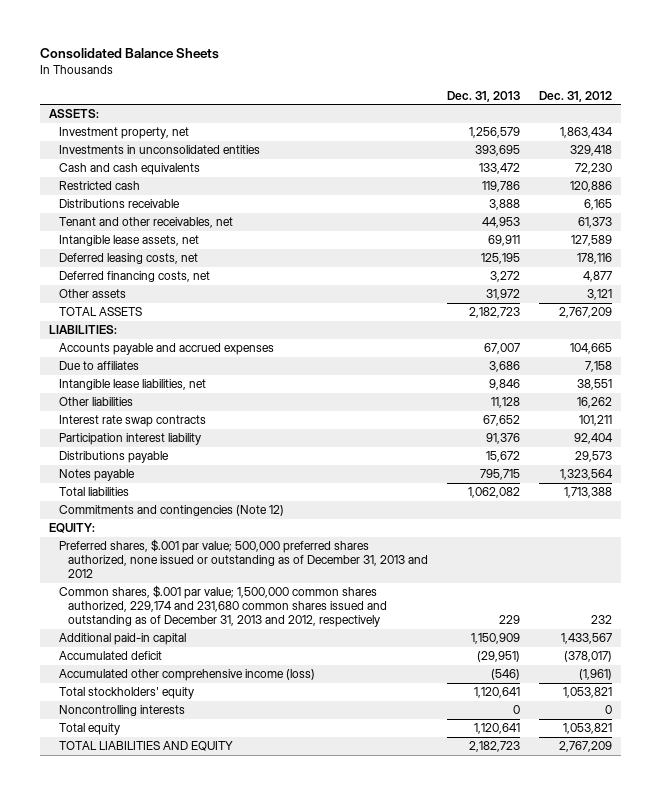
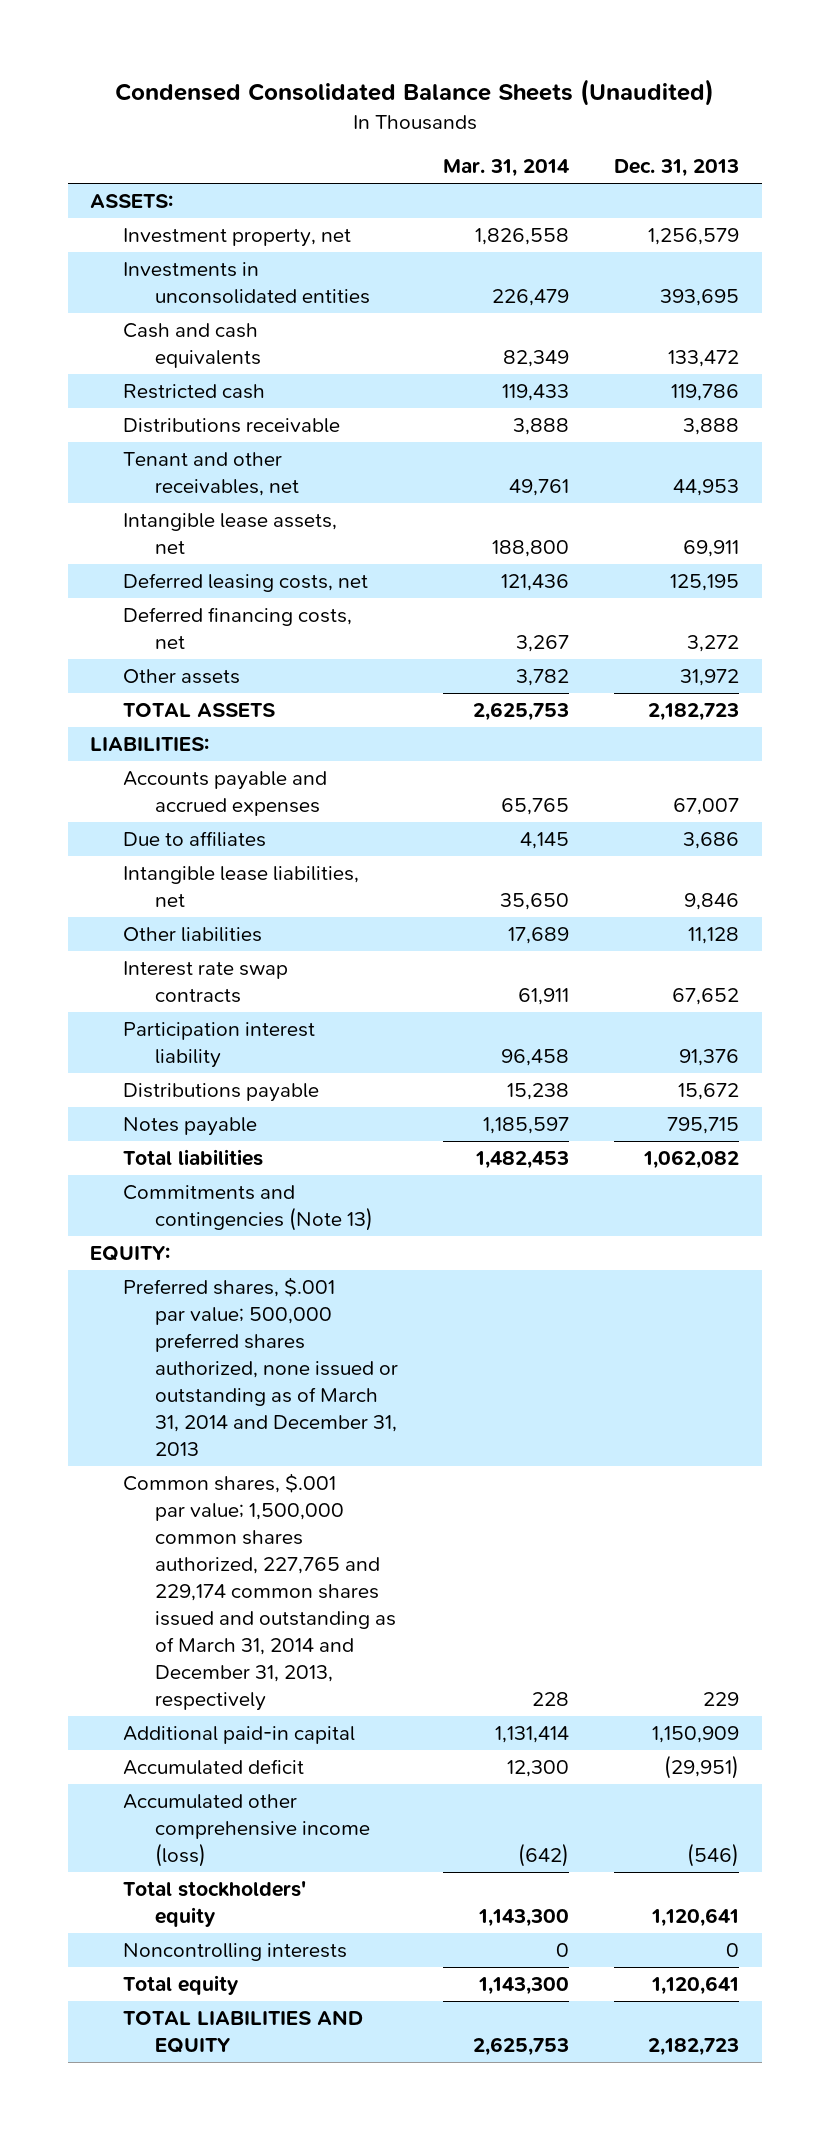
- Consolidated Balance Sheets
+ Condensed Consolidated Balance Sheets (Unaudited)
- | Dec. 31, 2013 | Dec. 31, 2012
+ | Mar. 31, 2014 | Dec. 31, 2013
- Commitments and contingencies (Note 12)
+ Commitments and contingencies (Note 13)
- Preferred shares, $.001 par value; 500,000 preferred shares authorized, none issued or outstanding as of December 31, 2013 and 2012
- Common shares, $.001 par value; 1,500,000 common shares authorized, 229,174 and 231,680 common shares issued and outstanding as of December 31, 2013 and 2012, respectively | 229 | 232
+ Preferred shares, $.001 par value; 500,000 preferred shares authorized, none issued or outstanding as of March 31, 2014 and December 31, 2013
+ Common shares, $.001 par value; 1,500,000 common shares authorized, 227,765 and 229,174 common shares issued and outstanding as of March 31, 2014 and December 31, 2013, respectively | 228 | 229

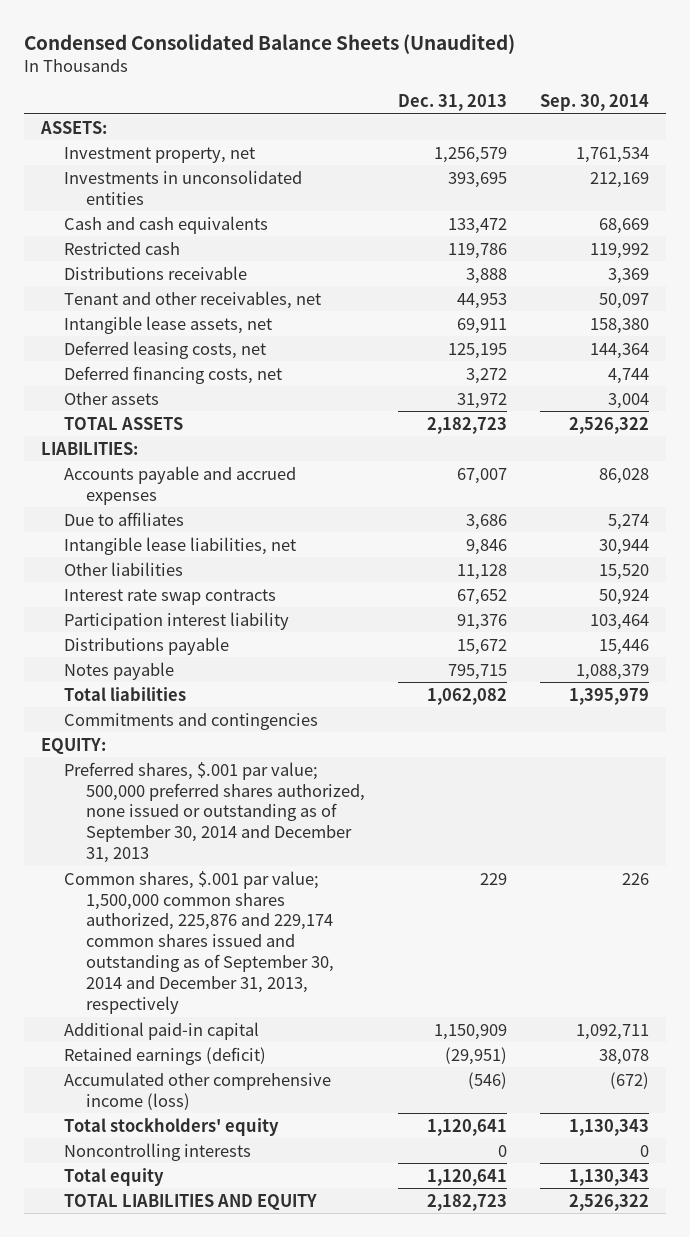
- | Mar. 31, 2014 | Dec. 31, 2013
+ | Dec. 31, 2013 | Sep. 30, 2014
- Commitments and contingencies (Note 13)
+ Commitments and contingencies
- Preferred shares, $.001 par value; 500,000 preferred shares authorized, none issued or outstanding as of March 31, 2014 and December 31, 2013
- Common shares, $.001 par value; 1,500,000 common shares authorized, 227,765 and 229,174 common shares issued and outstanding as of March 31, 2014 and December 31, 2013, respectively | 228 | 229
+ Preferred shares, $.001 par value; 500,000 preferred shares authorized, none issued or outstanding as of September 30, 2014 and December 31, 2013
+ Common shares, $.001 par value; 1,500,000 common shares authorized, 225,876 and 229,174 common shares issued and outstanding as of September 30, 2014 and December 31, 2013, respectively | 229 | 226
- Accumulated deficit | 12,300 | (29,951)
+ Retained earnings (deficit) | (29,951) | 38,078

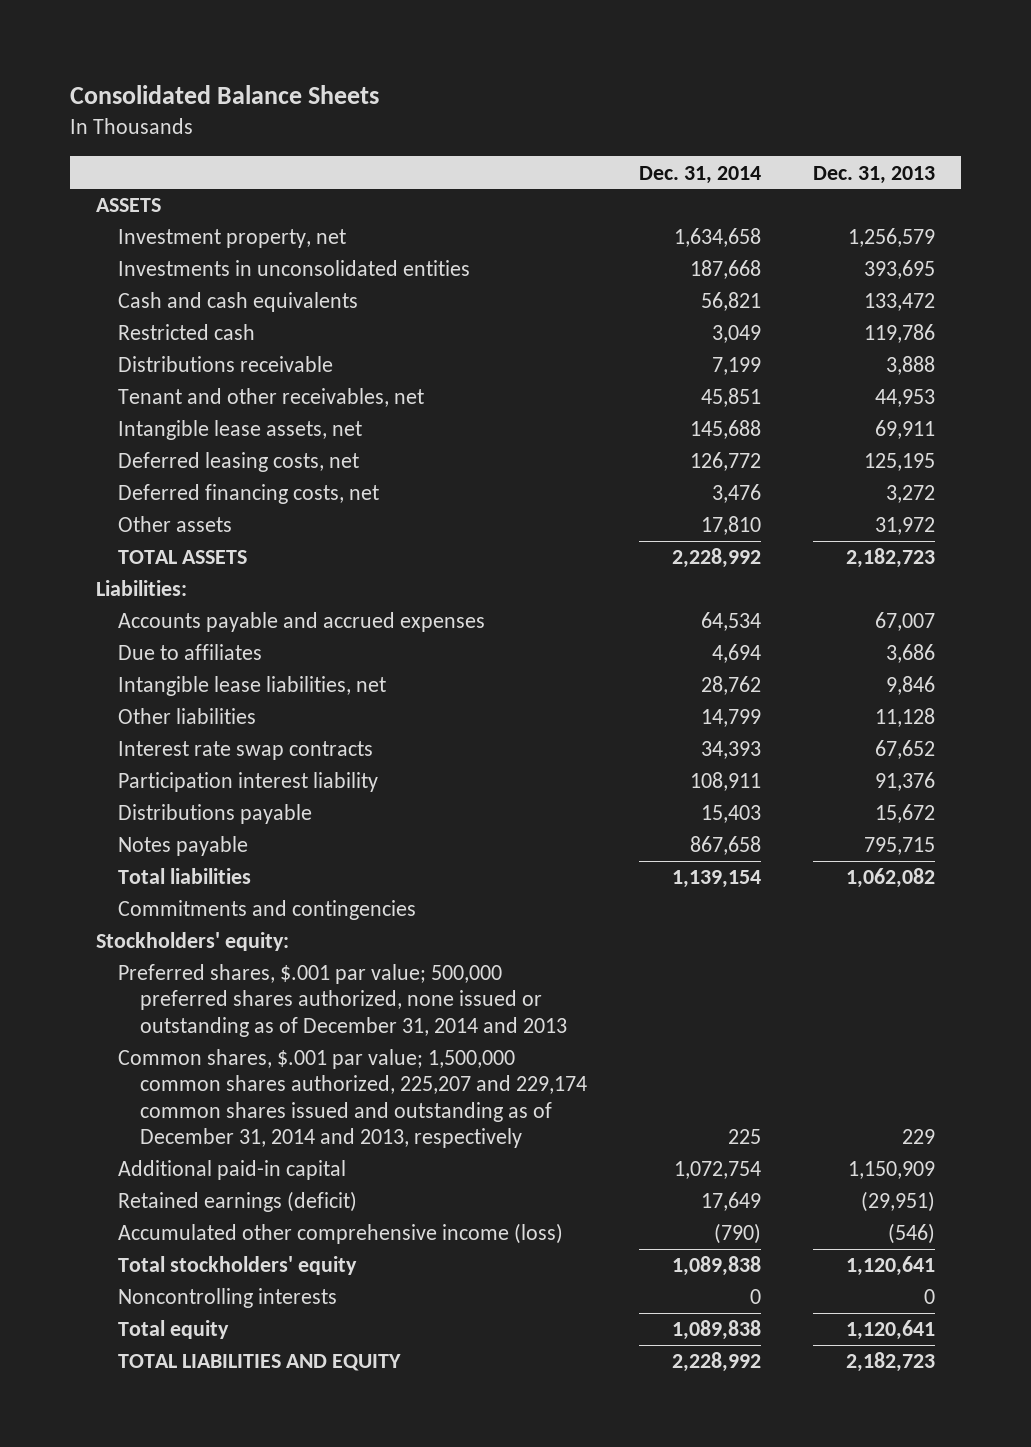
- Condensed Consolidated Balance Sheets (Unaudited)
+ Consolidated Balance Sheets
- | Dec. 31, 2013 | Sep. 30, 2014
+ | Dec. 31, 2014 | Dec. 31, 2013
- ASSETS:
+ ASSETS
- LIABILITIES:
+ Liabilities:
- EQUITY:
- Preferred shares, $.001 par value; 500,000 preferred shares authorized, none issued or outstanding as of September 30, 2014 and December 31, 2013
- Common shares, $.001 par value; 1,500,000 common shares authorized, 225,876 and 229,174 common shares issued and outstanding as of September 30, 2014 and December 31, 2013, respectively | 229 | 226
+ Stockholders' equity:
+ Preferred shares, $.001 par value; 500,000 preferred shares authorized, none issued or outstanding as of December 31, 2014 and 2013
+ Common shares, $.001 par value; 1,500,000 common shares authorized, 225,207 and 229,174 common shares issued and outstanding as of December 31, 2014 and 2013, respectively | 225 | 229

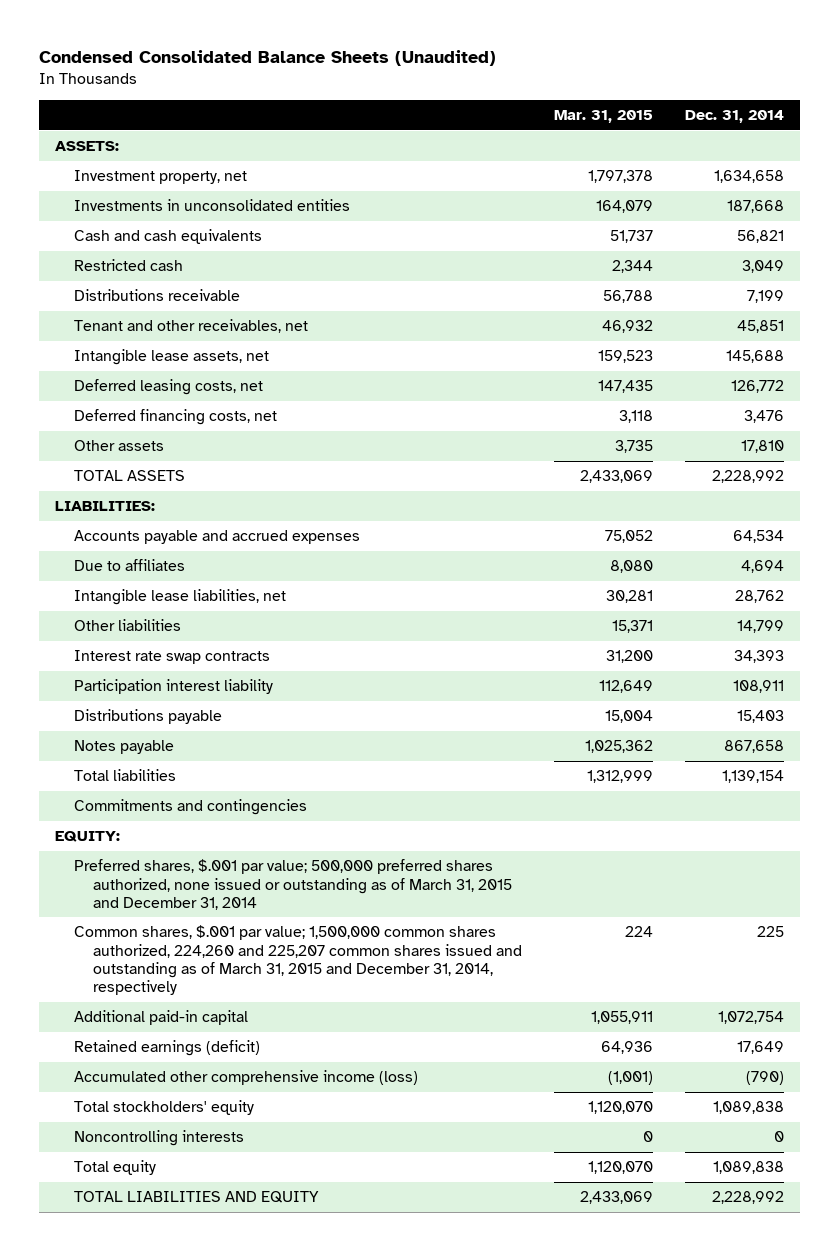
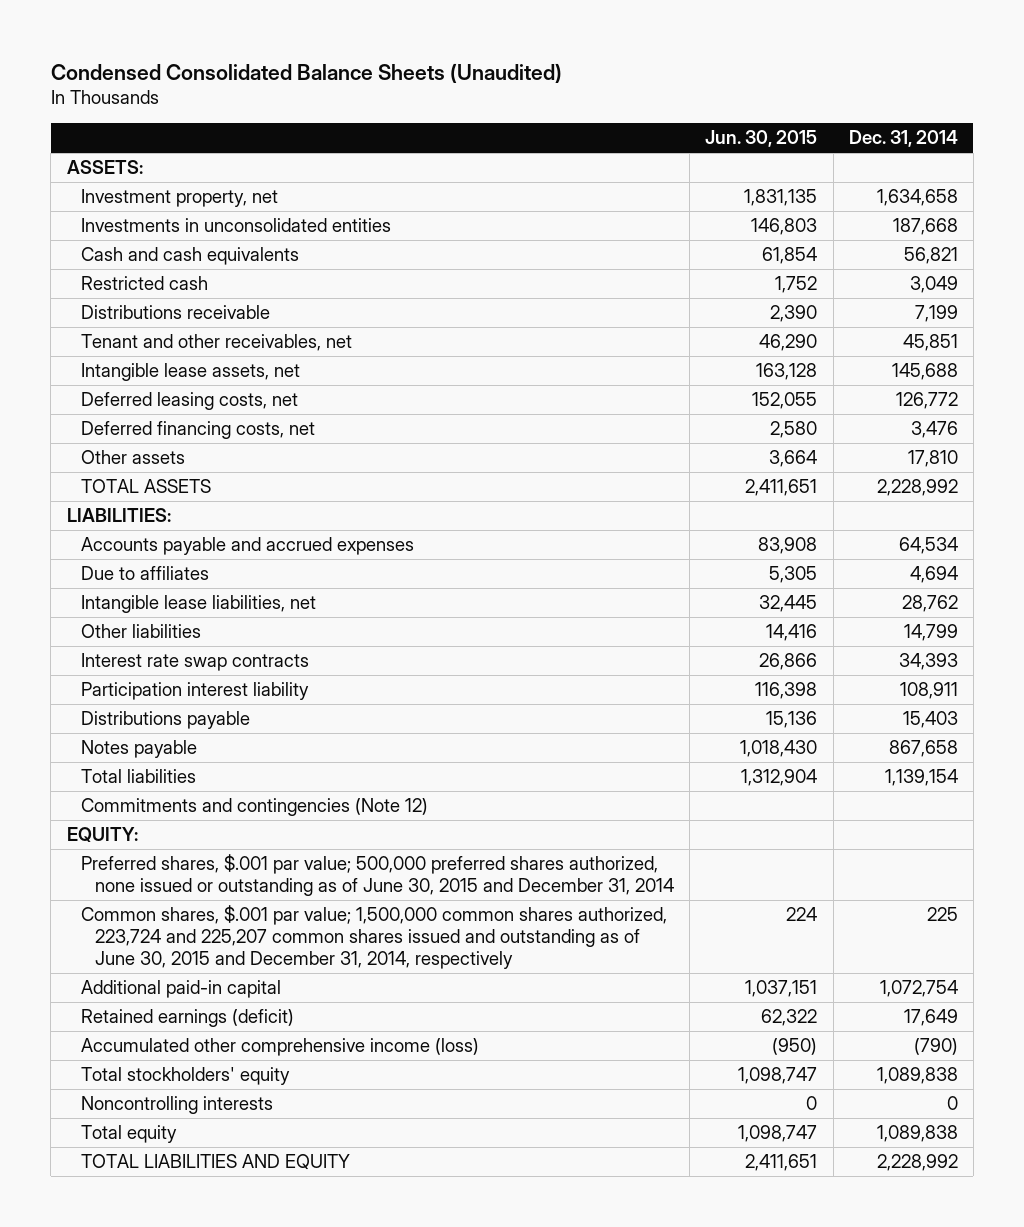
- | Mar. 31, 2015 | Dec. 31, 2014
+ | Jun. 30, 2015 | Dec. 31, 2014
- Commitments and contingencies
+ Commitments and contingencies (Note 12)
- Preferred shares, $.001 par value; 500,000 preferred shares authorized, none issued or outstanding as of March 31, 2015 and December 31, 2014
- Common shares, $.001 par value; 1,500,000 common shares authorized, 224,260 and 225,207 common shares issued and outstanding as of March 31, 2015 and December 31, 2014, respectively | 224 | 225
+ Preferred shares, $.001 par value; 500,000 preferred shares authorized, none issued or outstanding as of June 30, 2015 and December 31, 2014
+ Common shares, $.001 par value; 1,500,000 common shares authorized, 223,724 and 225,207 common shares issued and outstanding as of June 30, 2015 and December 31, 2014, respectively | 224 | 225

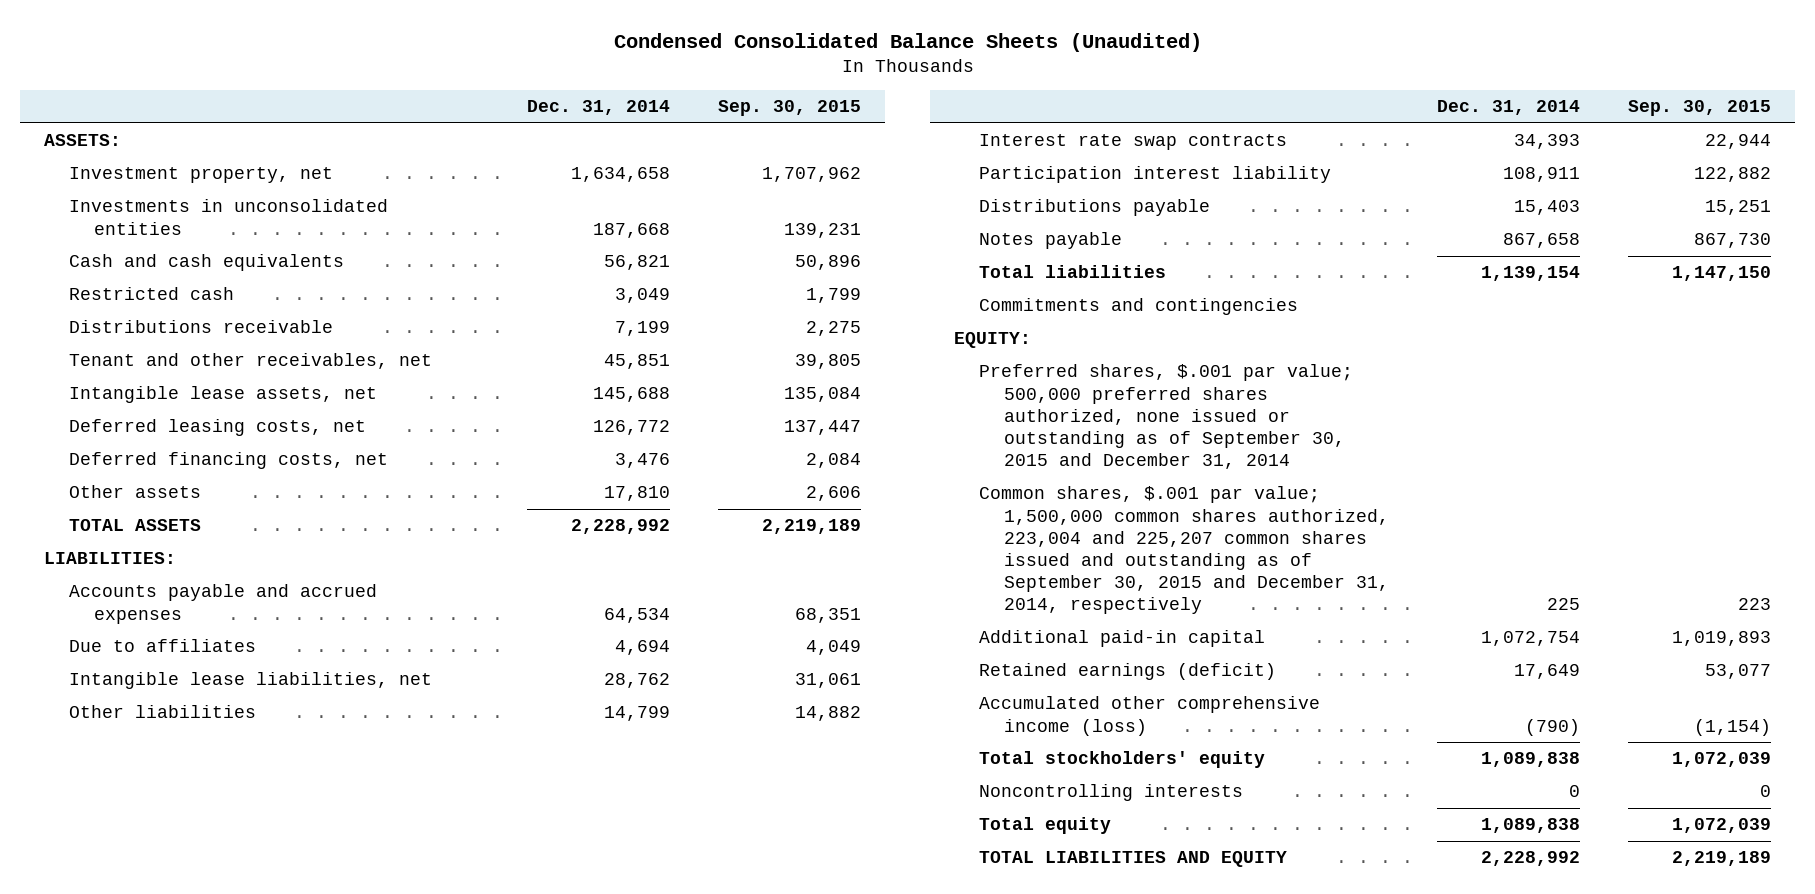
- | Jun. 30, 2015 | Dec. 31, 2014
+ | Dec. 31, 2014 | Sep. 30, 2015
- Commitments and contingencies (Note 12)
+ Commitments and contingencies
- Preferred shares, $.001 par value; 500,000 preferred shares authorized, none issued or outstanding as of June 30, 2015 and December 31, 2014
- Common shares, $.001 par value; 1,500,000 common shares authorized, 223,724 and 225,207 common shares issued and outstanding as of June 30, 2015 and December 31, 2014, respectively | 224 | 225
+ Preferred shares, $.001 par value; 500,000 preferred shares authorized, none issued or outstanding as of September 30, 2015 and December 31, 2014
+ Common shares, $.001 par value; 1,500,000 common shares authorized, 223,004 and 225,207 common shares issued and outstanding as of September 30, 2015 and December 31, 2014, respectively | 225 | 223

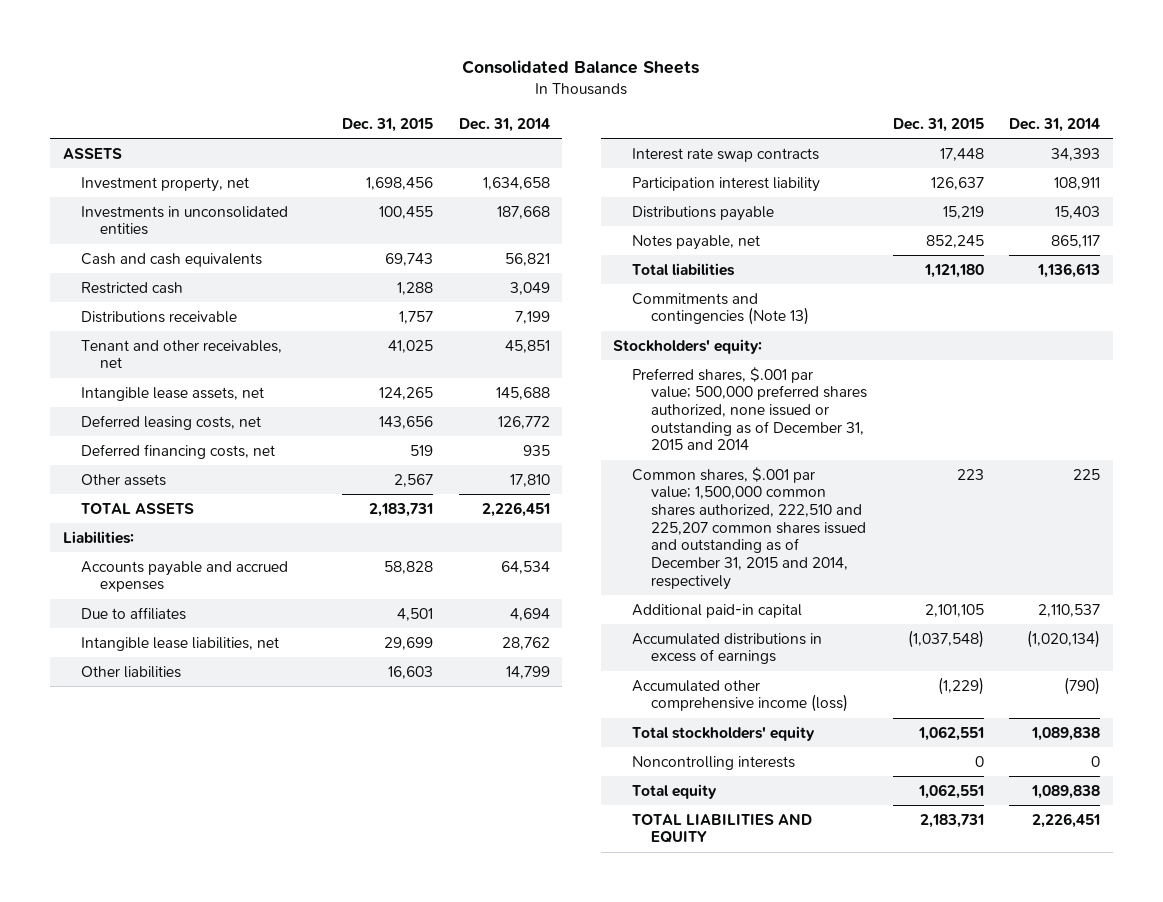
- Condensed Consolidated Balance Sheets (Unaudited)
+ Consolidated Balance Sheets
- | Dec. 31, 2014 | Sep. 30, 2015
+ | Dec. 31, 2015 | Dec. 31, 2014
- ASSETS:
+ ASSETS
- Deferred financing costs, net | 3,476 | 2,084
+ Deferred financing costs, net | 519 | 935
- TOTAL ASSETS | 2,228,992 | 2,219,189
- LIABILITIES:
+ TOTAL ASSETS | 2,183,731 | 2,226,451
+ Liabilities:
- Notes payable | 867,658 | 867,730
- Total liabilities | 1,139,154 | 1,147,150
- Commitments and contingencies
- EQUITY:
- Preferred shares, $.001 par value; 500,000 preferred shares authorized, none issued or outstanding as of September 30, 2015 and December 31, 2014
- Common shares, $.001 par value; 1,500,000 common shares authorized, 223,004 and 225,207 common shares issued and outstanding as of September 30, 2015 and December 31, 2014, respectively | 225 | 223
- Additional paid-in capital | 1,072,754 | 1,019,893
- Retained earnings (deficit) | 17,649 | 53,077
+ Notes payable, net | 852,245 | 865,117
+ Total liabilities | 1,121,180 | 1,136,613
+ Commitments and contingencies (Note 13)
+ Stockholders' equity:
+ Preferred shares, $.001 par value; 500,000 preferred shares authorized, none issued or outstanding as of December 31, 2015 and 2014
+ Common shares, $.001 par value; 1,500,000 common shares authorized, 222,510 and 225,207 common shares issued and outstanding as of December 31, 2015 and 2014, respectively | 223 | 225
+ Additional paid-in capital | 2,101,105 | 2,110,537
+ Accumulated distributions in excess of earnings | (1,037,548) | (1,020,134)
- TOTAL LIABILITIES AND EQUITY | 2,228,992 | 2,219,189
+ TOTAL LIABILITIES AND EQUITY | 2,183,731 | 2,226,451

